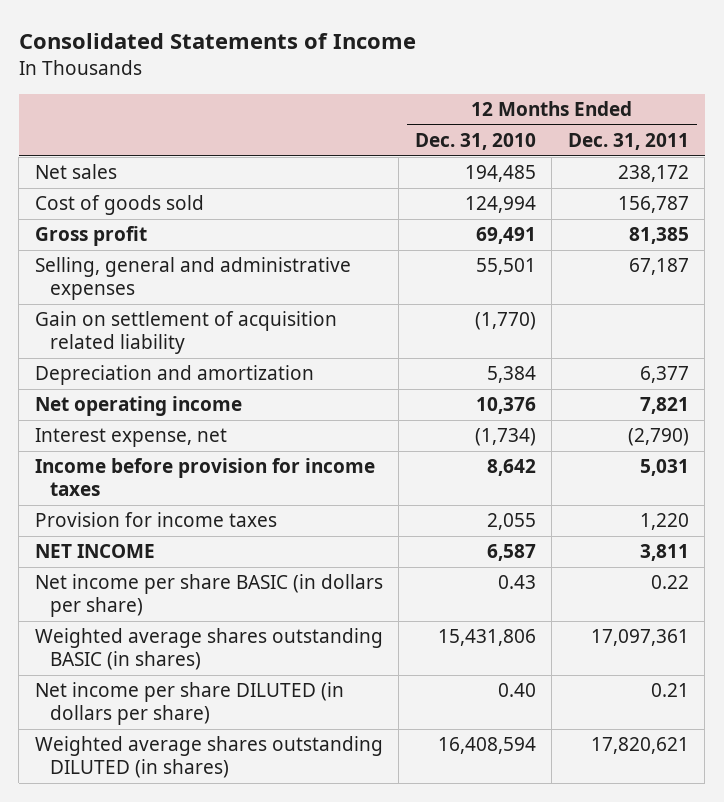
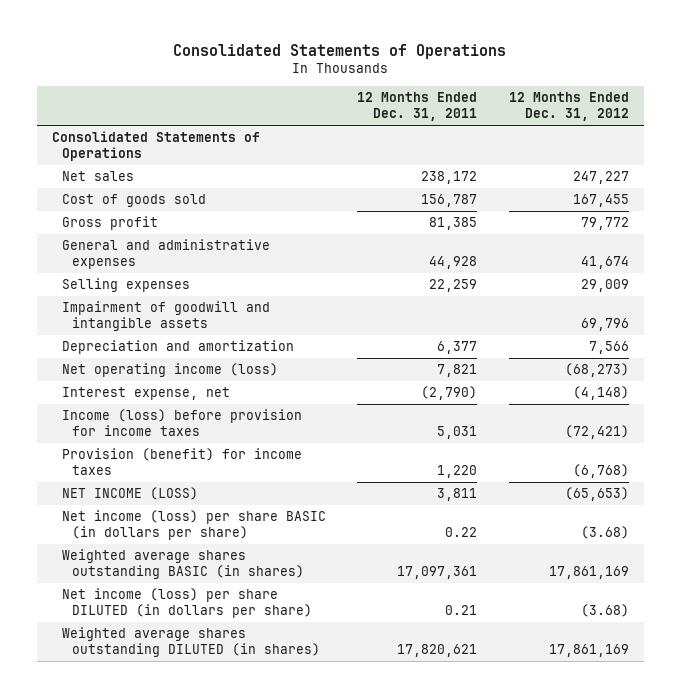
- Consolidated Statements of Income
+ Consolidated Statements of Operations
- | 12 Months Ended Dec. 31, 2010 | 12 Months Ended Dec. 31, 2011
+ | 12 Months Ended Dec. 31, 2011 | 12 Months Ended Dec. 31, 2012
+ Consolidated Statements of Operations
- Selling, general and administrative expenses | 55,501 | 67,187
- Gain on settlement of acquisition related liability | (1,770) |
+ General and administrative expenses | 44,928 | 41,674
+ Selling expenses | 22,259 | 29,009
+ Impairment of goodwill and intangible assets | | 69,796
- Net operating income | 10,376 | 7,821
+ Net operating income (loss) | 7,821 | (68,273)
- Income before provision for income taxes | 8,642 | 5,031
- Provision for income taxes | 2,055 | 1,220
- NET INCOME | 6,587 | 3,811
- Net income per share BASIC (in dollars per share) | 0.43 | 0.22
+ Income (loss) before provision for income taxes | 5,031 | (72,421)
+ Provision (benefit) for income taxes | 1,220 | (6,768)
+ NET INCOME (LOSS) | 3,811 | (65,653)
+ Net income (loss) per share BASIC (in dollars per share) | 0.22 | (3.68)
- Net income per share DILUTED (in dollars per share) | 0.40 | 0.21
+ Net income (loss) per share DILUTED (in dollars per share) | 0.21 | (3.68)

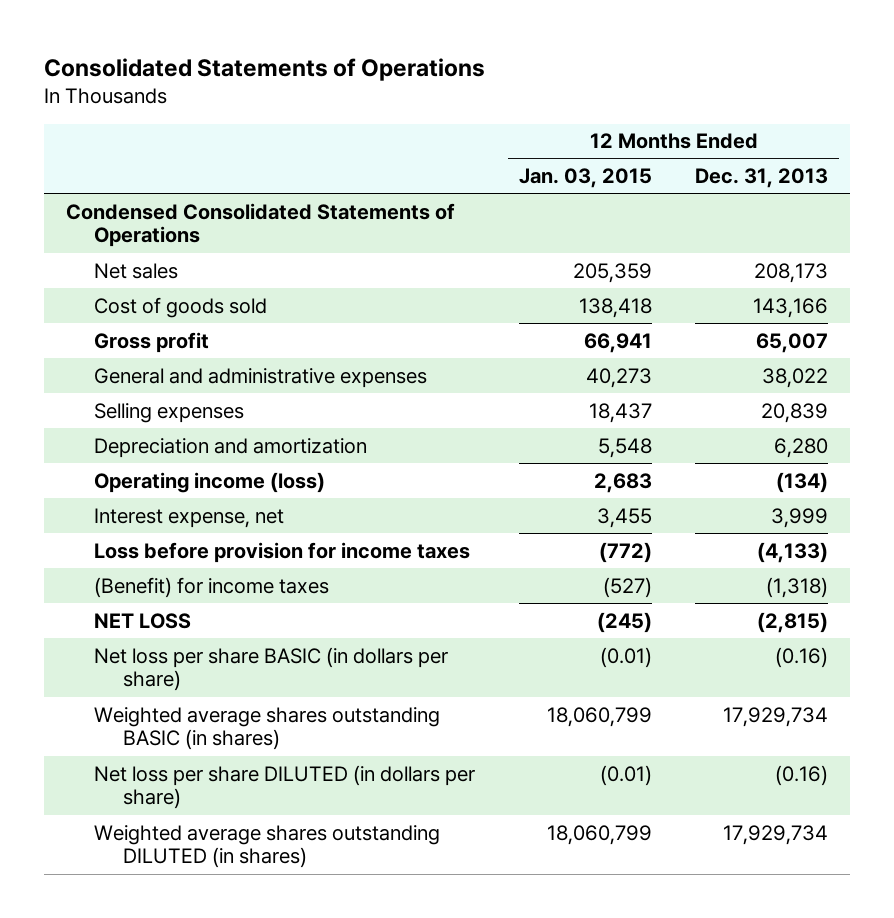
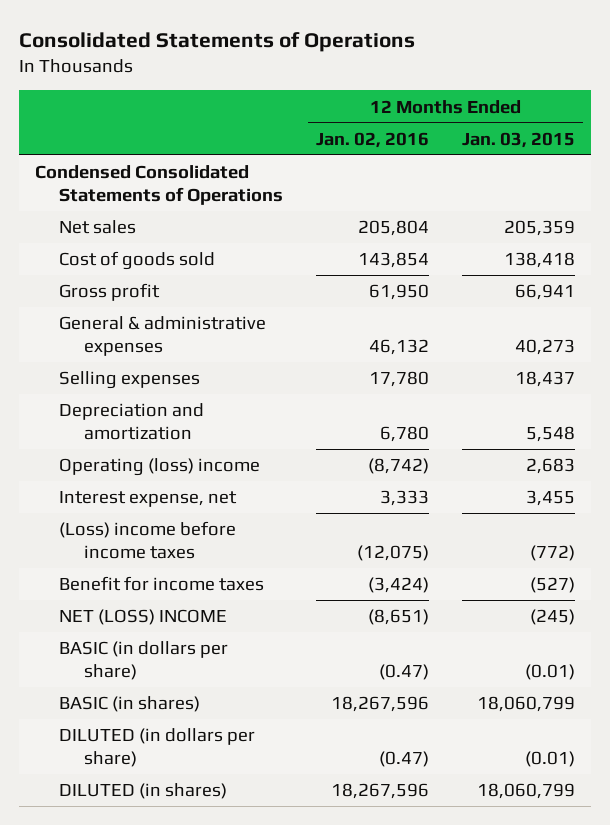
- | 12 Months Ended Jan. 03, 2015 | 12 Months Ended Dec. 31, 2013
+ | 12 Months Ended Jan. 02, 2016 | 12 Months Ended Jan. 03, 2015
- General and administrative expenses | 40,273 | 38,022
+ General & administrative expenses | 46,132 | 40,273
- Operating income (loss) | 2,683 | (134)
+ Operating (loss) income | (8,742) | 2,683
- Loss before provision for income taxes | (772) | (4,133)
- (Benefit) for income taxes | (527) | (1,318)
- NET LOSS | (245) | (2,815)
- Net loss per share BASIC (in dollars per share) | (0.01) | (0.16)
- Weighted average shares outstanding BASIC (in shares) | 18,060,799 | 17,929,734
- Net loss per share DILUTED (in dollars per share) | (0.01) | (0.16)
- Weighted average shares outstanding DILUTED (in shares) | 18,060,799 | 17,929,734
+ (Loss) income before income taxes | (12,075) | (772)
+ Benefit for income taxes | (3,424) | (527)
+ NET (LOSS) INCOME | (8,651) | (245)
+ BASIC (in dollars per share) | (0.47) | (0.01)
+ BASIC (in shares) | 18,267,596 | 18,060,799
+ DILUTED (in dollars per share) | (0.47) | (0.01)
+ DILUTED (in shares) | 18,267,596 | 18,060,799

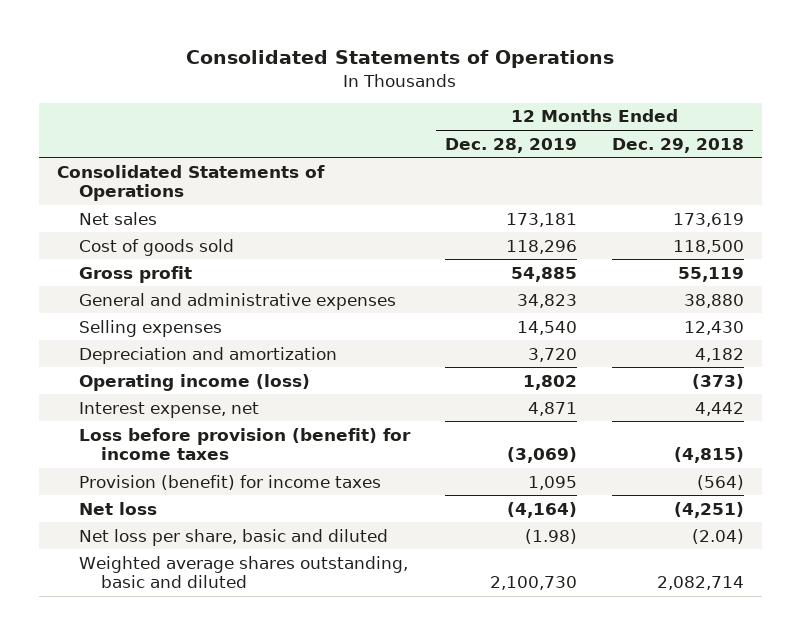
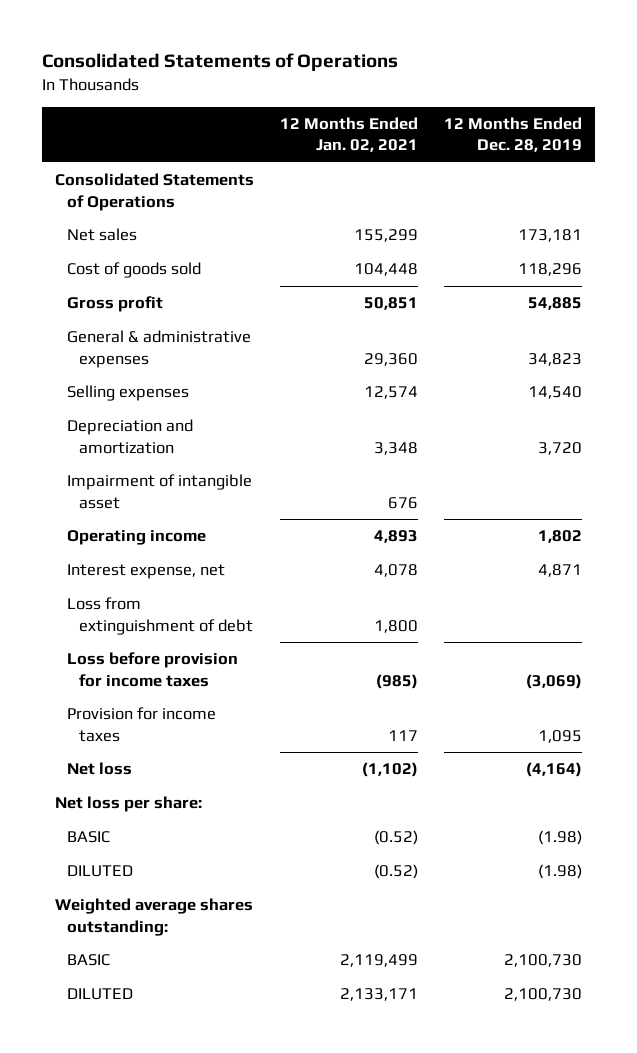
- | 12 Months Ended Dec. 28, 2019 | 12 Months Ended Dec. 29, 2018
+ | 12 Months Ended Jan. 02, 2021 | 12 Months Ended Dec. 28, 2019
- General and administrative expenses | 34,823 | 38,880
+ General & administrative expenses | 29,360 | 34,823
- Operating income (loss) | 1,802 | (373)
+ Impairment of intangible asset | 676 |
+ Operating income | 4,893 | 1,802
- Loss before provision (benefit) for income taxes | (3,069) | (4,815)
- Provision (benefit) for income taxes | 1,095 | (564)
+ Loss from extinguishment of debt | 1,800 |
+ Loss before provision for income taxes | (985) | (3,069)
+ Provision for income taxes | 117 | 1,095
- Net loss per share, basic and diluted | (1.98) | (2.04)
- Weighted average shares outstanding, basic and diluted | 2,100,730 | 2,082,714
+ Net loss per share:
+ BASIC | (0.52) | (1.98)
+ DILUTED | (0.52) | (1.98)
+ Weighted average shares outstanding:
+ BASIC | 2,119,499 | 2,100,730
+ DILUTED | 2,133,171 | 2,100,730

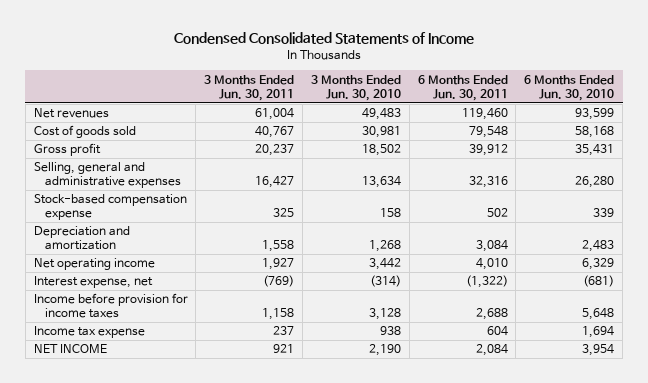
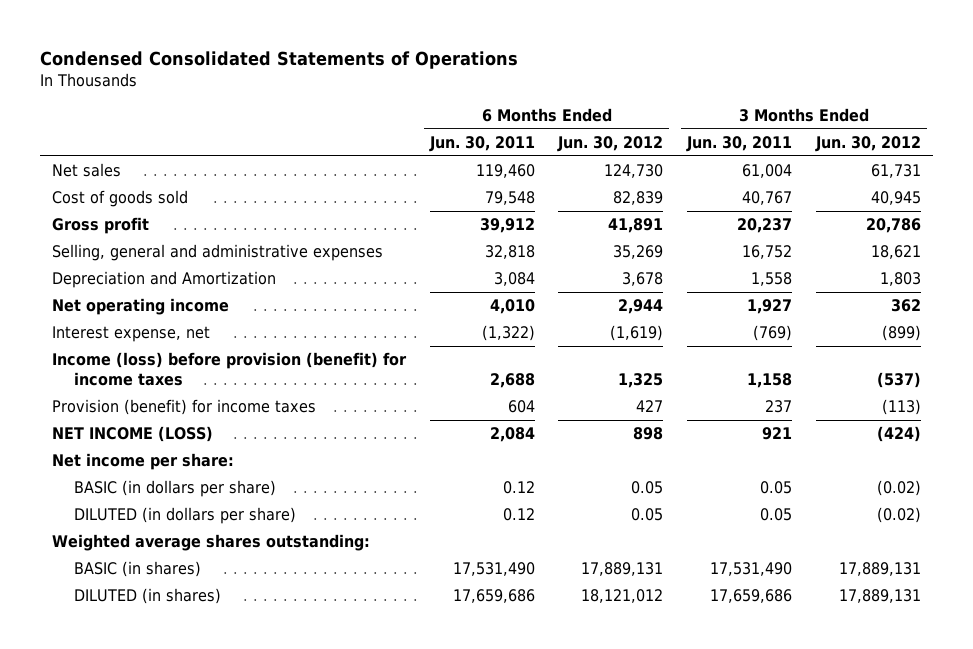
- Condensed Consolidated Statements of Income
+ Condensed Consolidated Statements of Operations
- | 3 Months Ended Jun. 30, 2011 | 3 Months Ended Jun. 30, 2010 | 6 Months Ended Jun. 30, 2011 | 6 Months Ended Jun. 30, 2010
+ | 6 Months Ended Jun. 30, 2011 | 6 Months Ended Jun. 30, 2012 | 3 Months Ended Jun. 30, 2011 | 3 Months Ended Jun. 30, 2012
- Net revenues | 61,004 | 49,483 | 119,460 | 93,599
+ Net sales | 119,460 | 124,730 | 61,004 | 61,731
- Selling, general and administrative expenses | 16,427 | 13,634 | 32,316 | 26,280
- Stock-based compensation expense | 325 | 158 | 502 | 339
- Depreciation and amortization | 1,558 | 1,268 | 3,084 | 2,483
+ Selling, general and administrative expenses | 32,818 | 35,269 | 16,752 | 18,621
+ Depreciation and Amortization | 3,084 | 3,678 | 1,558 | 1,803
- Income before provision for income taxes | 1,158 | 3,128 | 2,688 | 5,648
- Income tax expense | 237 | 938 | 604 | 1,694
- NET INCOME | 921 | 2,190 | 2,084 | 3,954
+ Income (loss) before provision (benefit) for income taxes | 2,688 | 1,325 | 1,158 | (537)
+ Provision (benefit) for income taxes | 604 | 427 | 237 | (113)
+ NET INCOME (LOSS) | 2,084 | 898 | 921 | (424)
+ Net income per share:
+ BASIC (in dollars per share) | 0.12 | 0.05 | 0.05 | (0.02)
+ DILUTED (in dollars per share) | 0.12 | 0.05 | 0.05 | (0.02)
+ Weighted average shares outstanding:
+ BASIC (in shares) | 17,531,490 | 17,889,131 | 17,531,490 | 17,889,131
+ DILUTED (in shares) | 17,659,686 | 18,121,012 | 17,659,686 | 17,889,131

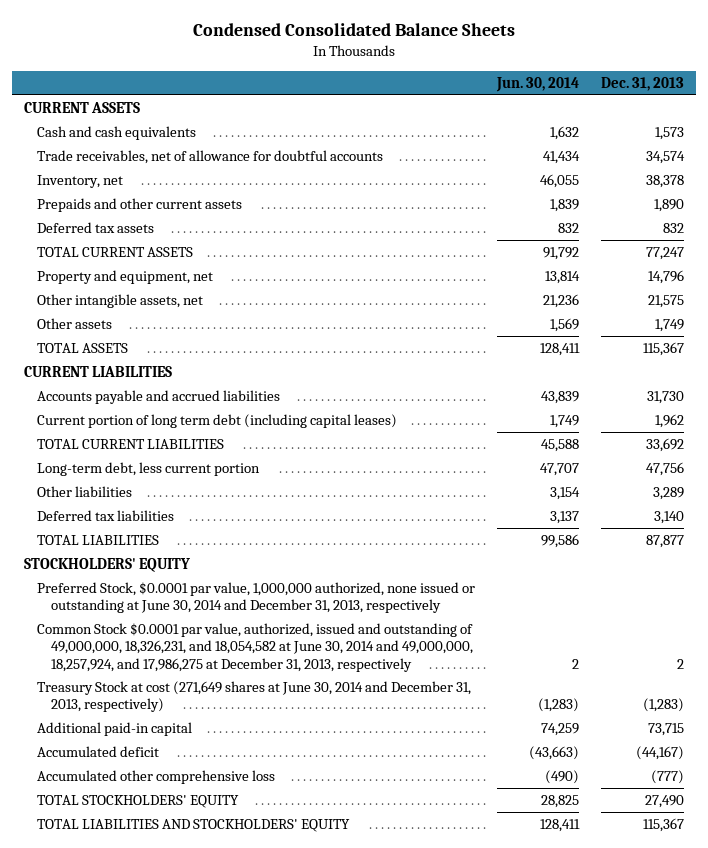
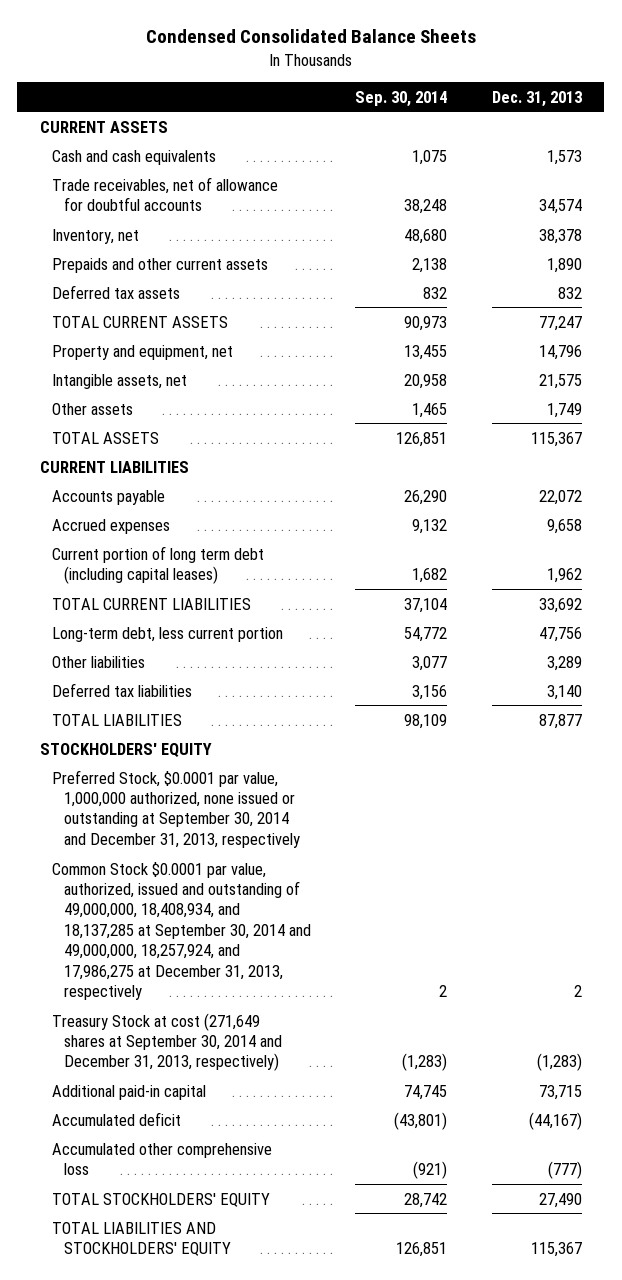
- | Jun. 30, 2014 | Dec. 31, 2013
+ | Sep. 30, 2014 | Dec. 31, 2013
- Other intangible assets, net | 21,236 | 21,575
+ Intangible assets, net | 20,958 | 21,575
- Accounts payable and accrued liabilities | 43,839 | 31,730
+ Accounts payable | 26,290 | 22,072
+ Accrued expenses | 9,132 | 9,658
- Preferred Stock, $0.0001 par value, 1,000,000 authorized, none issued or outstanding at June 30, 2014 and December 31, 2013, respectively
- Common Stock $0.0001 par value, authorized, issued and outstanding of 49,000,000, 18,326,231, and 18,054,582 at June 30, 2014 and 49,000,000, 18,257,924, and 17,986,275 at December 31, 2013, respectively | 2 | 2
- Treasury Stock at cost (271,649 shares at June 30, 2014 and December 31, 2013, respectively) | (1,283) | (1,283)
+ Preferred Stock, $0.0001 par value, 1,000,000 authorized, none issued or outstanding at September 30, 2014 and December 31, 2013, respectively
+ Common Stock $0.0001 par value, authorized, issued and outstanding of 49,000,000, 18,408,934, and 18,137,285 at September 30, 2014 and 49,000,000, 18,257,924, and 17,986,275 at December 31, 2013, respectively | 2 | 2
+ Treasury Stock at cost (271,649 shares at September 30, 2014 and December 31, 2013, respectively) | (1,283) | (1,283)

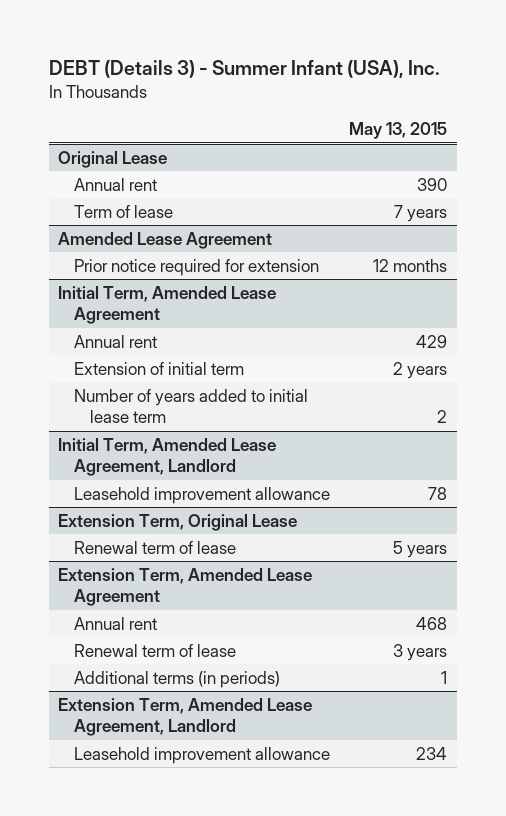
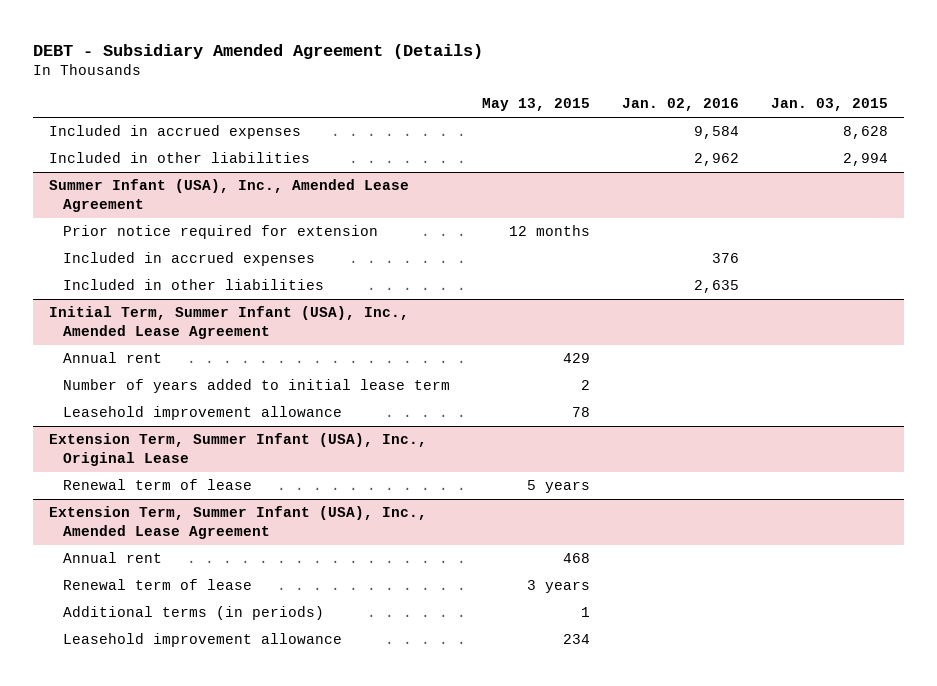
- DEBT (Details 3) - Summer Infant (USA), Inc.
+ DEBT - Subsidiary Amended Agreement (Details)
- | May 13, 2015
+ | May 13, 2015 | Jan. 02, 2016 | Jan. 03, 2015
- Original Lease
- Annual rent | 390
- Term of lease | 7 years
- Amended Lease Agreement
+ Included in accrued expenses | | 9,584 | 8,628
+ Included in other liabilities | | 2,962 | 2,994
+ Summer Infant (USA), Inc., Amended Lease Agreement
- Initial Term, Amended Lease Agreement
+ Included in accrued expenses | | 376 |
+ Included in other liabilities | | 2,635 |
+ Initial Term, Summer Infant (USA), Inc., Amended Lease Agreement
- Extension of initial term | 2 years
- Initial Term, Amended Lease Agreement, Landlord
- Extension Term, Original Lease
+ Extension Term, Summer Infant (USA), Inc., Original Lease
- Extension Term, Amended Lease Agreement
+ Extension Term, Summer Infant (USA), Inc., Amended Lease Agreement
- Extension Term, Amended Lease Agreement, Landlord

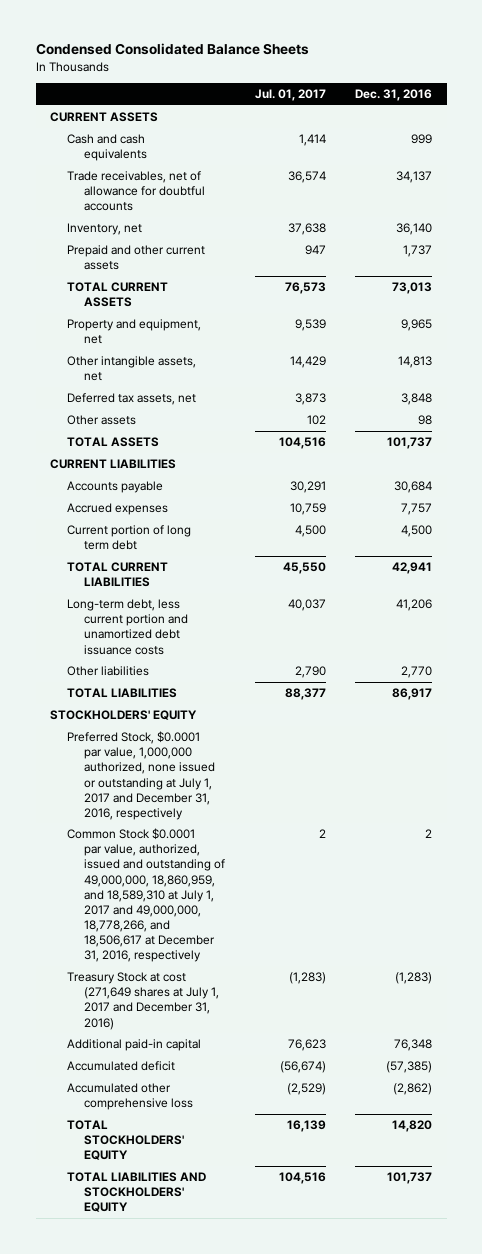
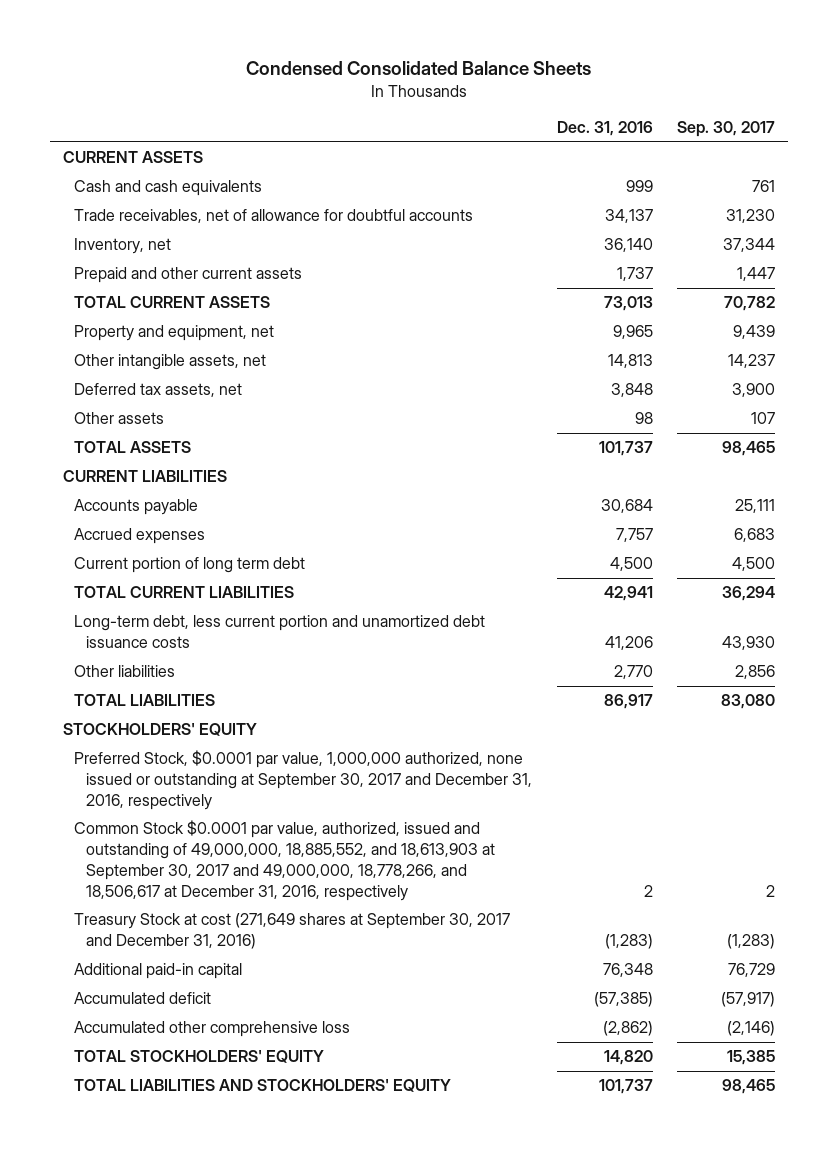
- | Jul. 01, 2017 | Dec. 31, 2016
+ | Dec. 31, 2016 | Sep. 30, 2017
- Preferred Stock, $0.0001 par value, 1,000,000 authorized, none issued or outstanding at July 1, 2017 and December 31, 2016, respectively
- Common Stock $0.0001 par value, authorized, issued and outstanding of 49,000,000, 18,860,959, and 18,589,310 at July 1, 2017 and 49,000,000, 18,778,266, and 18,506,617 at December 31, 2016, respectively | 2 | 2
- Treasury Stock at cost (271,649 shares at July 1, 2017 and December 31, 2016) | (1,283) | (1,283)
+ Preferred Stock, $0.0001 par value, 1,000,000 authorized, none issued or outstanding at September 30, 2017 and December 31, 2016, respectively
+ Common Stock $0.0001 par value, authorized, issued and outstanding of 49,000,000, 18,885,552, and 18,613,903 at September 30, 2017 and 49,000,000, 18,778,266, and 18,506,617 at December 31, 2016, respectively | 2 | 2
+ Treasury Stock at cost (271,649 shares at September 30, 2017 and December 31, 2016) | (1,283) | (1,283)

